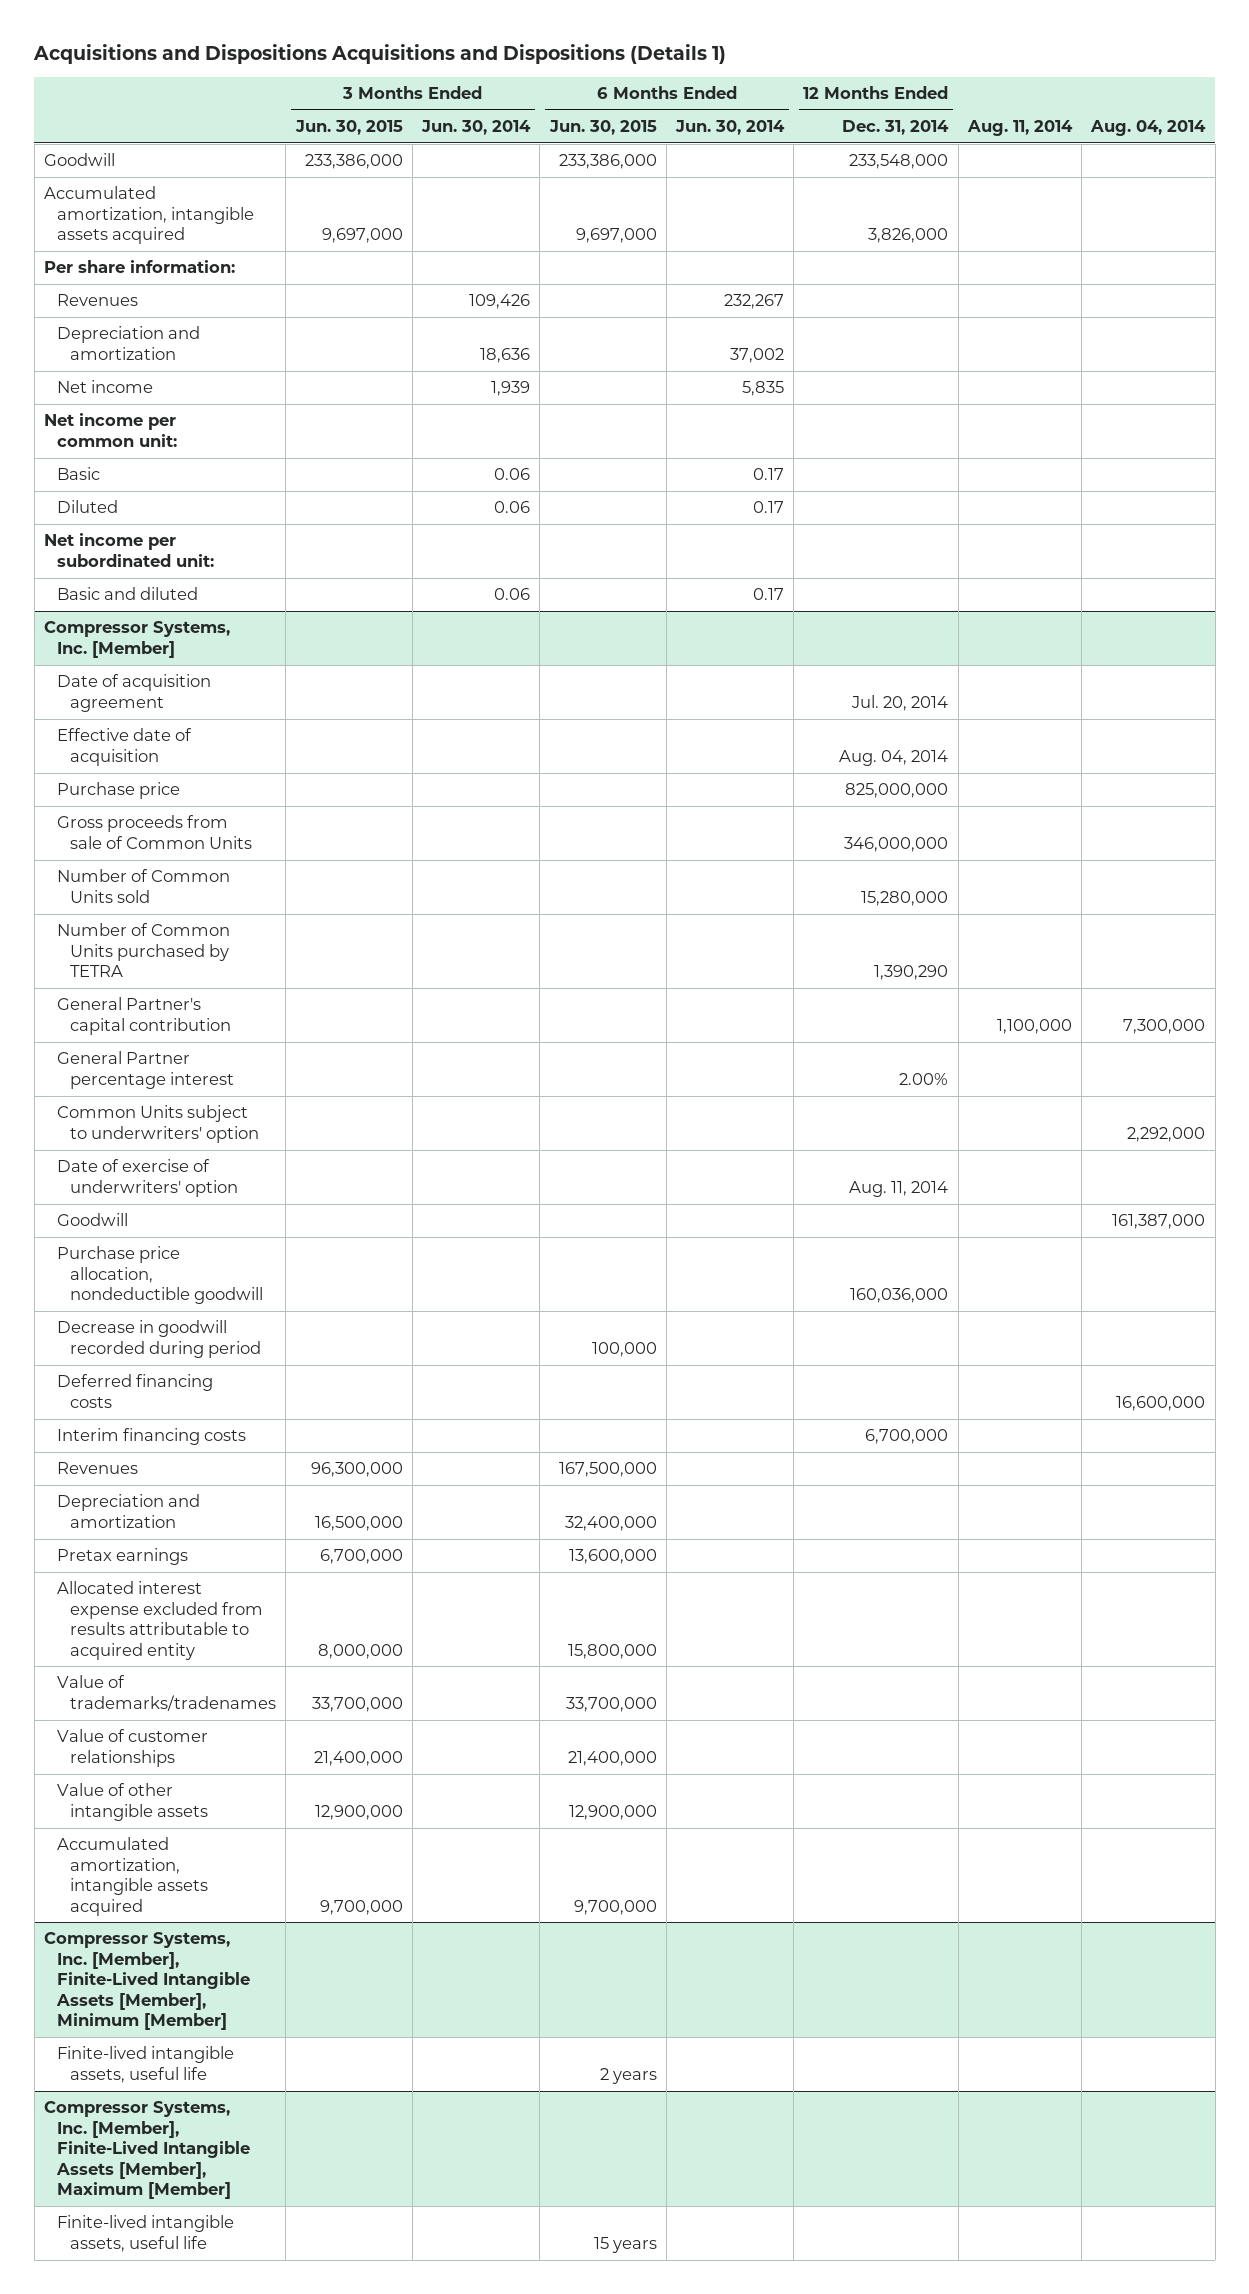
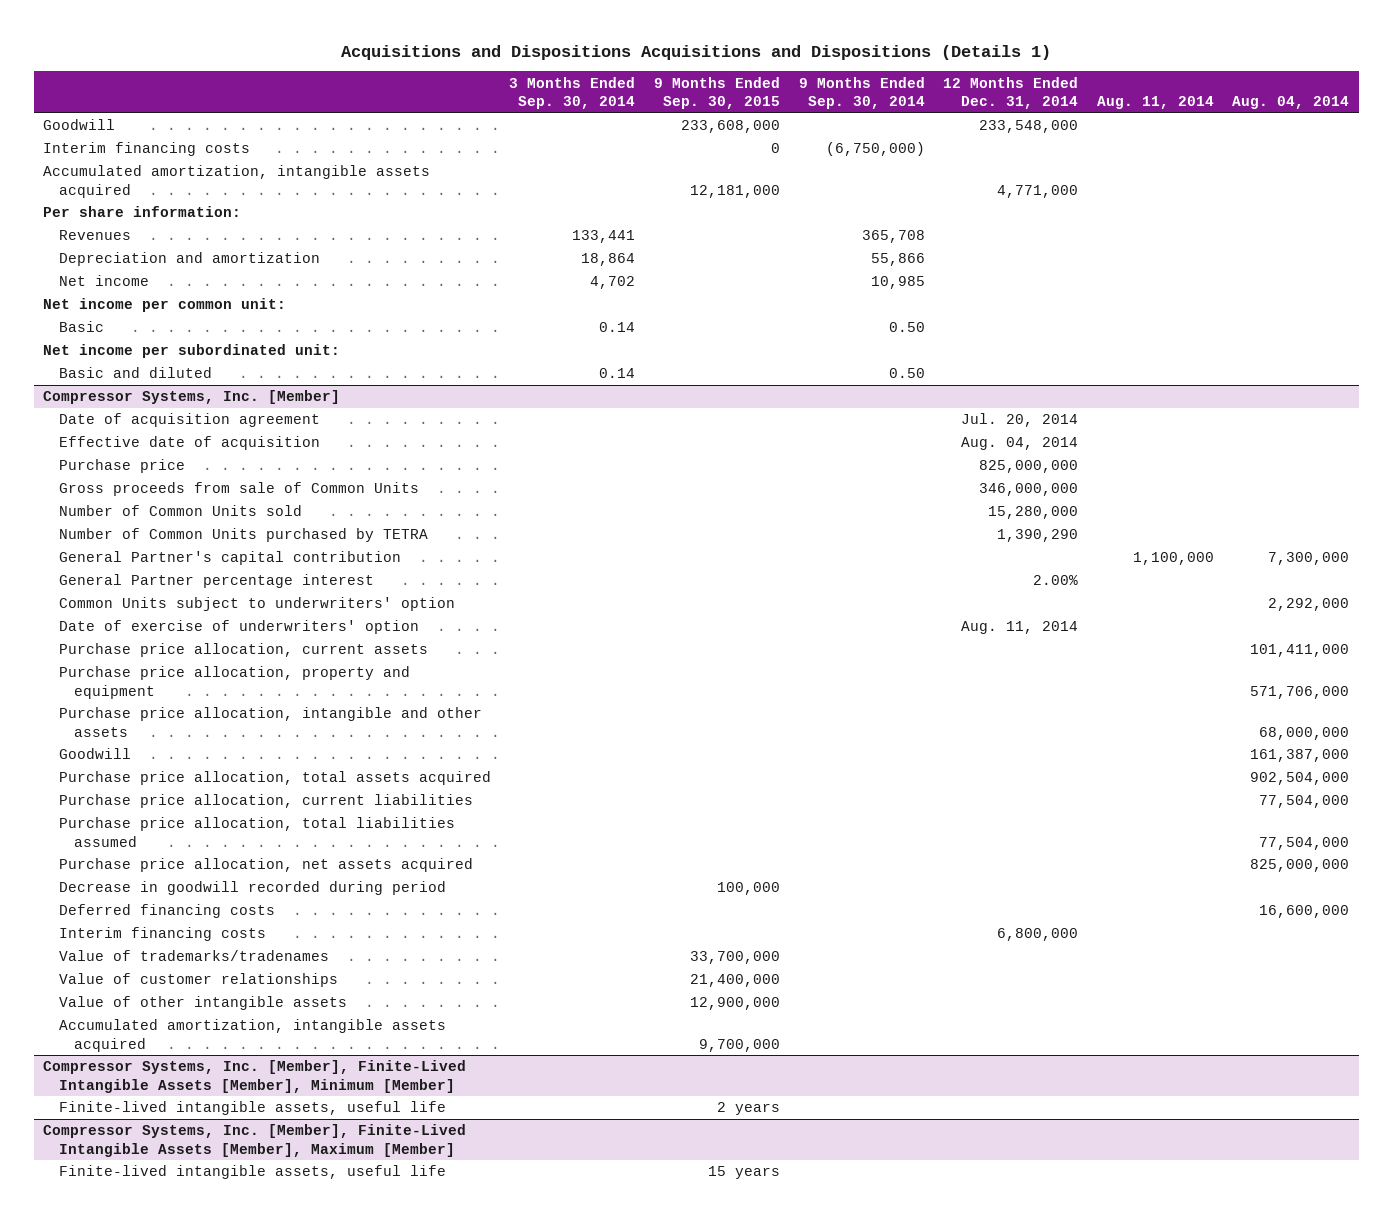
- | 3 Months Ended Jun. 30, 2015 | 3 Months Ended Jun. 30, 2014 | 6 Months Ended Jun. 30, 2015 | 6 Months Ended Jun. 30, 2014 | 12 Months Ended Dec. 31, 2014 | Aug. 11, 2014 | Aug. 04, 2014
+ | 3 Months Ended Sep. 30, 2014 | 9 Months Ended Sep. 30, 2015 | 9 Months Ended Sep. 30, 2014 | 12 Months Ended Dec. 31, 2014 | Aug. 11, 2014 | Aug. 04, 2014
- Accumulated amortization, intangible assets acquired | 9,697,000 | | 9,697,000 | | 3,826,000 | |
+ Interim financing costs | | 0 | (6,750,000) | | |
+ Accumulated amortization, intangible assets acquired | | 12,181,000 | | 4,771,000 | |
- Diluted | | 0.06 | | 0.17 | | |
@ Compressor Systems, Inc. [Member]
+ Purchase price allocation, current assets | | | | | | 101,411,000
+ Purchase price allocation, property and equipment | | | | | | 571,706,000
+ Purchase price allocation, intangible and other assets | | | | | | 68,000,000
- Purchase price allocation, nondeductible goodwill | | | | | 160,036,000 | |
+ Purchase price allocation, total assets acquired | | | | | | 902,504,000
+ Purchase price allocation, current liabilities | | | | | | 77,504,000
+ Purchase price allocation, total liabilities assumed | | | | | | 77,504,000
+ Purchase price allocation, net assets acquired | | | | | | 825,000,000
- Interim financing costs | | | | | 6,700,000 | |
- Revenues | 96,300,000 | | 167,500,000 | | | |
- Depreciation and amortization | 16,500,000 | | 32,400,000 | | | |
- Pretax earnings | 6,700,000 | | 13,600,000 | | | |
- Allocated interest expense excluded from results attributable to acquired entity | 8,000,000 | | 15,800,000 | | | |
+ Interim financing costs | | | | 6,800,000 | |

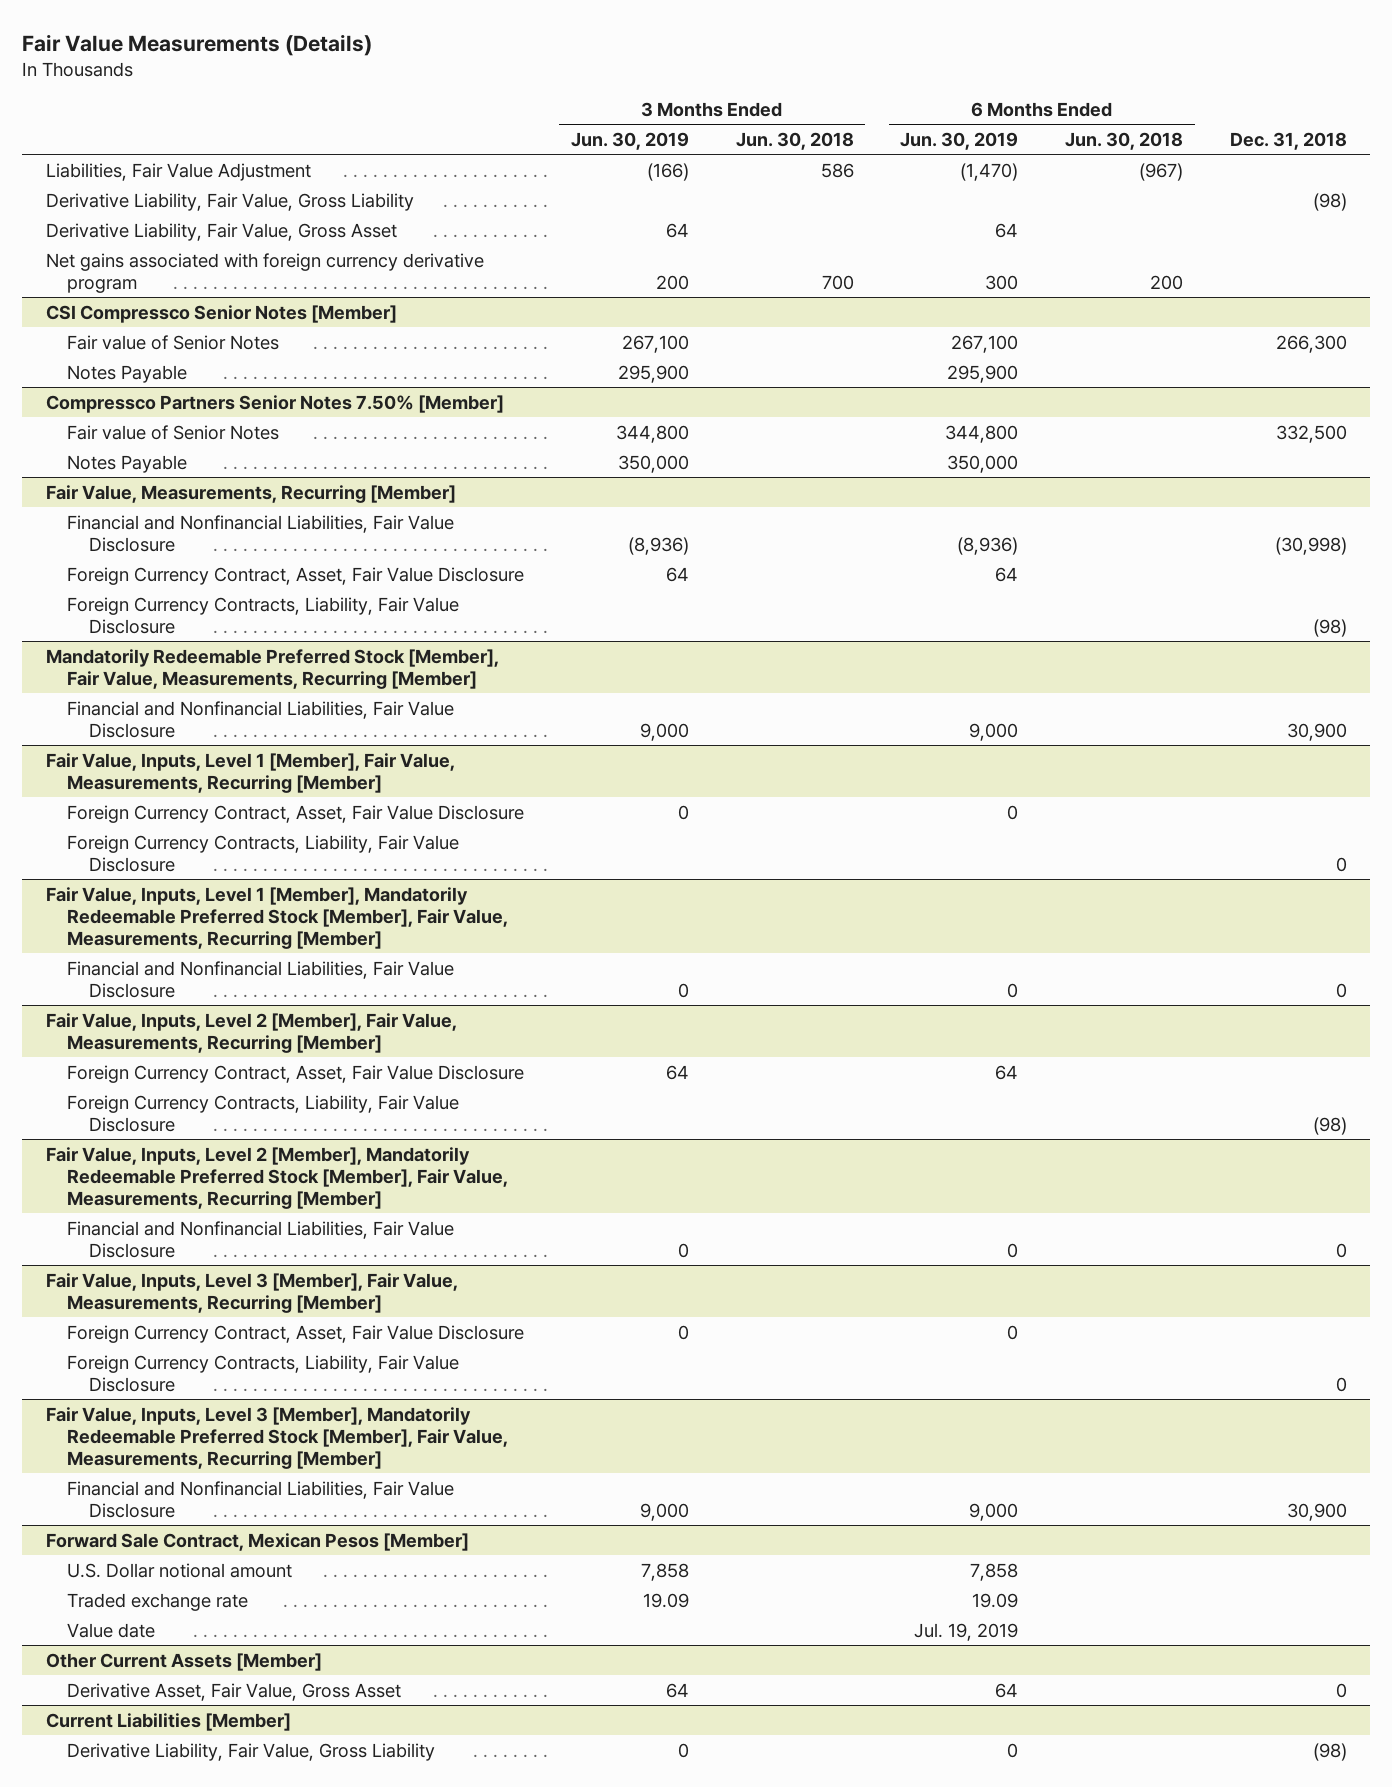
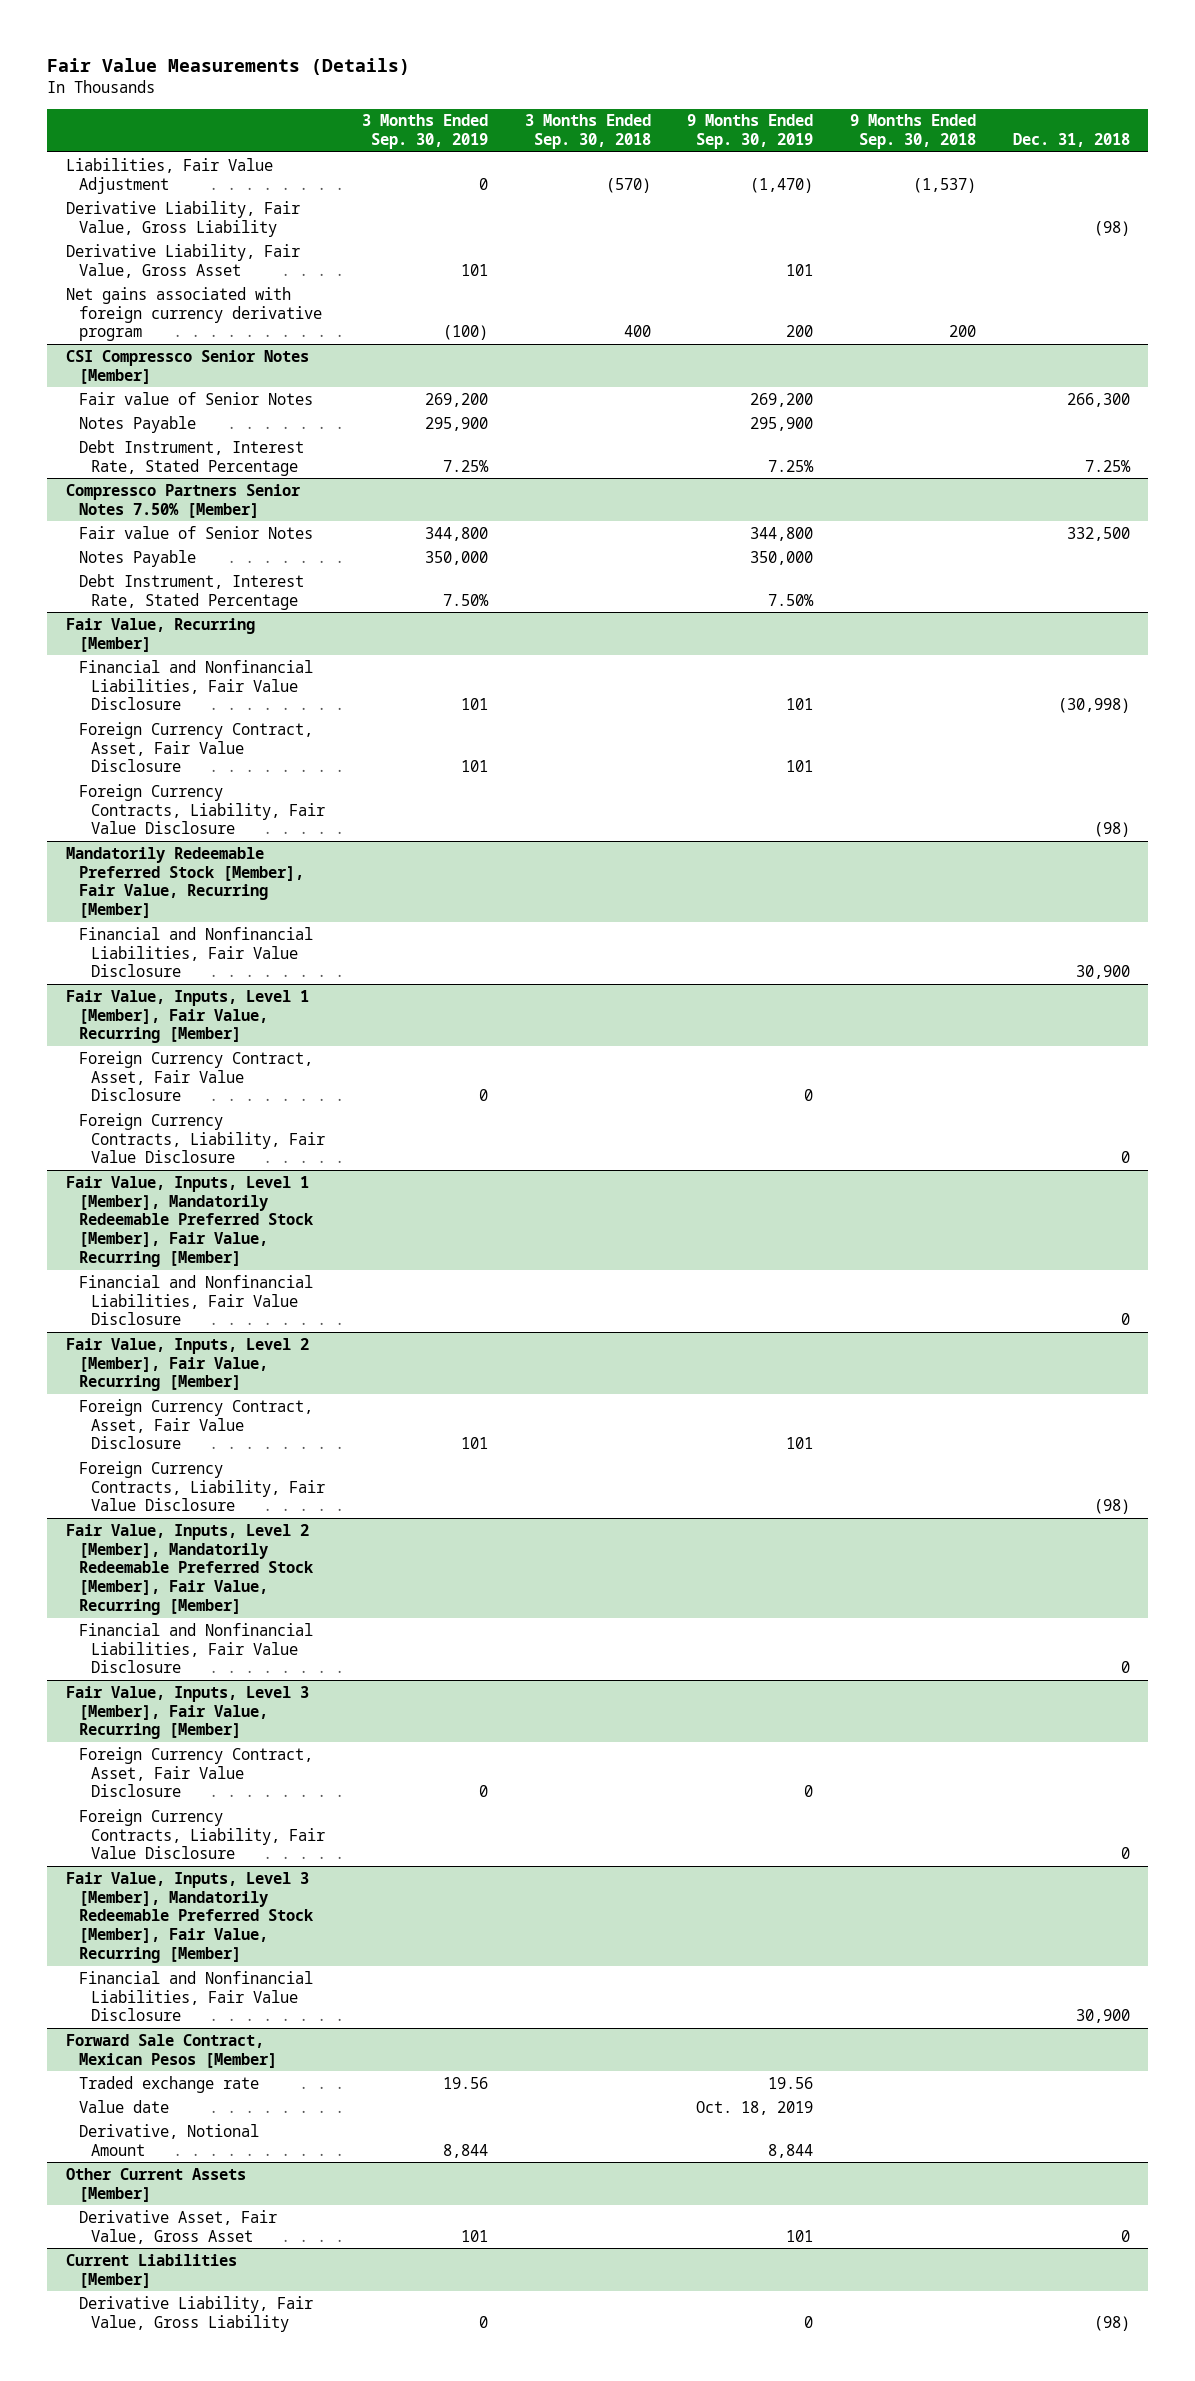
- | 3 Months Ended Jun. 30, 2019 | 3 Months Ended Jun. 30, 2018 | 6 Months Ended Jun. 30, 2019 | 6 Months Ended Jun. 30, 2018 | Dec. 31, 2018
+ | 3 Months Ended Sep. 30, 2019 | 3 Months Ended Sep. 30, 2018 | 9 Months Ended Sep. 30, 2019 | 9 Months Ended Sep. 30, 2018 | Dec. 31, 2018
@ CSI Compressco Senior Notes [Member]
+ Debt Instrument, Interest Rate, Stated Percentage | 7.25% | | 7.25% | | 7.25%
- Fair Value, Measurements, Recurring [Member]
@ Compressco Partners Senior Notes 7.50% [Member]
+ Debt Instrument, Interest Rate, Stated Percentage | 7.50% | | 7.50% | |
+ Fair Value, Recurring [Member]
- Mandatorily Redeemable Preferred Stock [Member], Fair Value, Measurements, Recurring [Member]
+ Mandatorily Redeemable Preferred Stock [Member], Fair Value, Recurring [Member]
- Fair Value, Inputs, Level 1 [Member], Fair Value, Measurements, Recurring [Member]
+ Fair Value, Inputs, Level 1 [Member], Fair Value, Recurring [Member]
- Fair Value, Inputs, Level 1 [Member], Mandatorily Redeemable Preferred Stock [Member], Fair Value, Measurements, Recurring [Member]
+ Fair Value, Inputs, Level 1 [Member], Mandatorily Redeemable Preferred Stock [Member], Fair Value, Recurring [Member]
- Fair Value, Inputs, Level 2 [Member], Fair Value, Measurements, Recurring [Member]
+ Fair Value, Inputs, Level 2 [Member], Fair Value, Recurring [Member]
- Fair Value, Inputs, Level 2 [Member], Mandatorily Redeemable Preferred Stock [Member], Fair Value, Measurements, Recurring [Member]
+ Fair Value, Inputs, Level 2 [Member], Mandatorily Redeemable Preferred Stock [Member], Fair Value, Recurring [Member]
- Fair Value, Inputs, Level 3 [Member], Fair Value, Measurements, Recurring [Member]
+ Fair Value, Inputs, Level 3 [Member], Fair Value, Recurring [Member]
- Fair Value, Inputs, Level 3 [Member], Mandatorily Redeemable Preferred Stock [Member], Fair Value, Measurements, Recurring [Member]
+ Fair Value, Inputs, Level 3 [Member], Mandatorily Redeemable Preferred Stock [Member], Fair Value, Recurring [Member]
@ Forward Sale Contract, Mexican Pesos [Member]
- U.S. Dollar notional amount | 7,858 | | 7,858 | |
+ Derivative, Notional Amount | 8,844 | | 8,844 | |

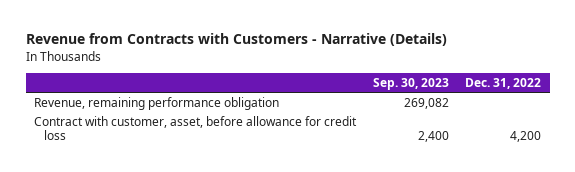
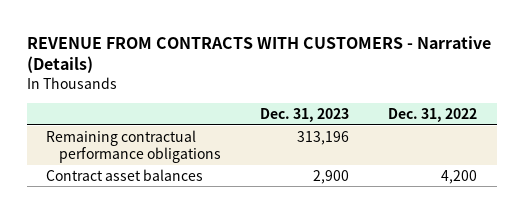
- Revenue from Contracts with Customers - Narrative (Details)
+ REVENUE FROM CONTRACTS WITH CUSTOMERS - Narrative (Details)
- | Sep. 30, 2023 | Dec. 31, 2022
+ | Dec. 31, 2023 | Dec. 31, 2022
- Revenue, remaining performance obligation | 269,082 |
- Contract with customer, asset, before allowance for credit loss | 2,400 | 4,200
+ Remaining contractual performance obligations | 313,196 |
+ Contract asset balances | 2,900 | 4,200

